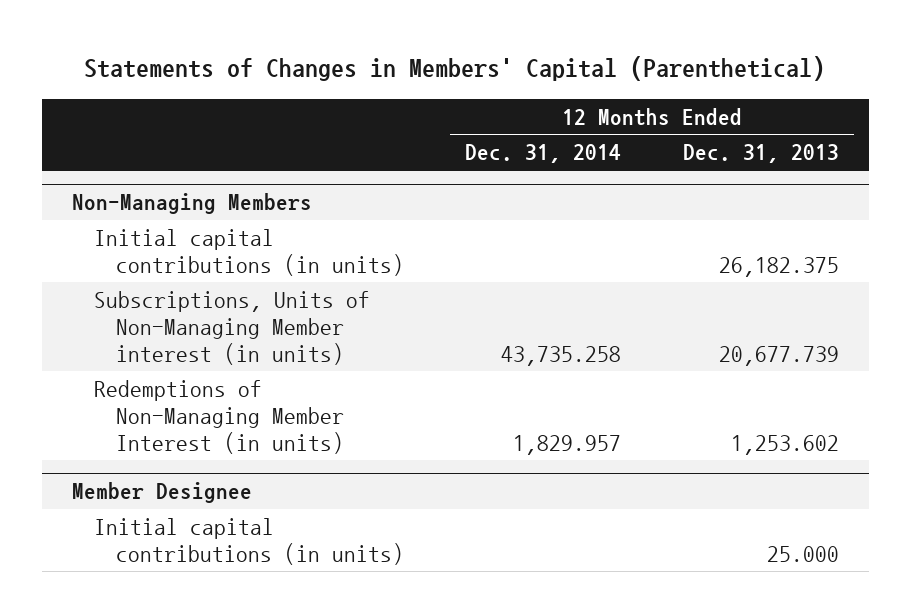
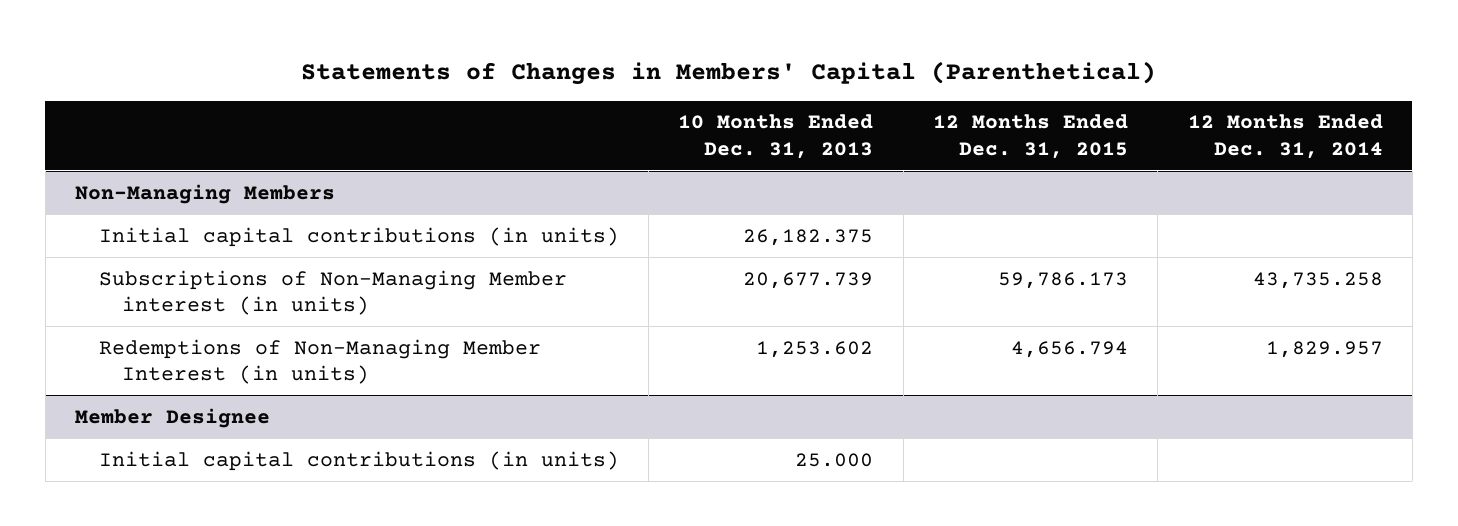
- | 12 Months Ended Dec. 31, 2014 | 12 Months Ended Dec. 31, 2013
+ | 10 Months Ended Dec. 31, 2013 | 12 Months Ended Dec. 31, 2015 | 12 Months Ended Dec. 31, 2014
@ Non-Managing Members
- Subscriptions, Units of Non-Managing Member interest (in units) | 43,735.258 | 20,677.739
+ Subscriptions of Non-Managing Member interest (in units) | 20,677.739 | 59,786.173 | 43,735.258

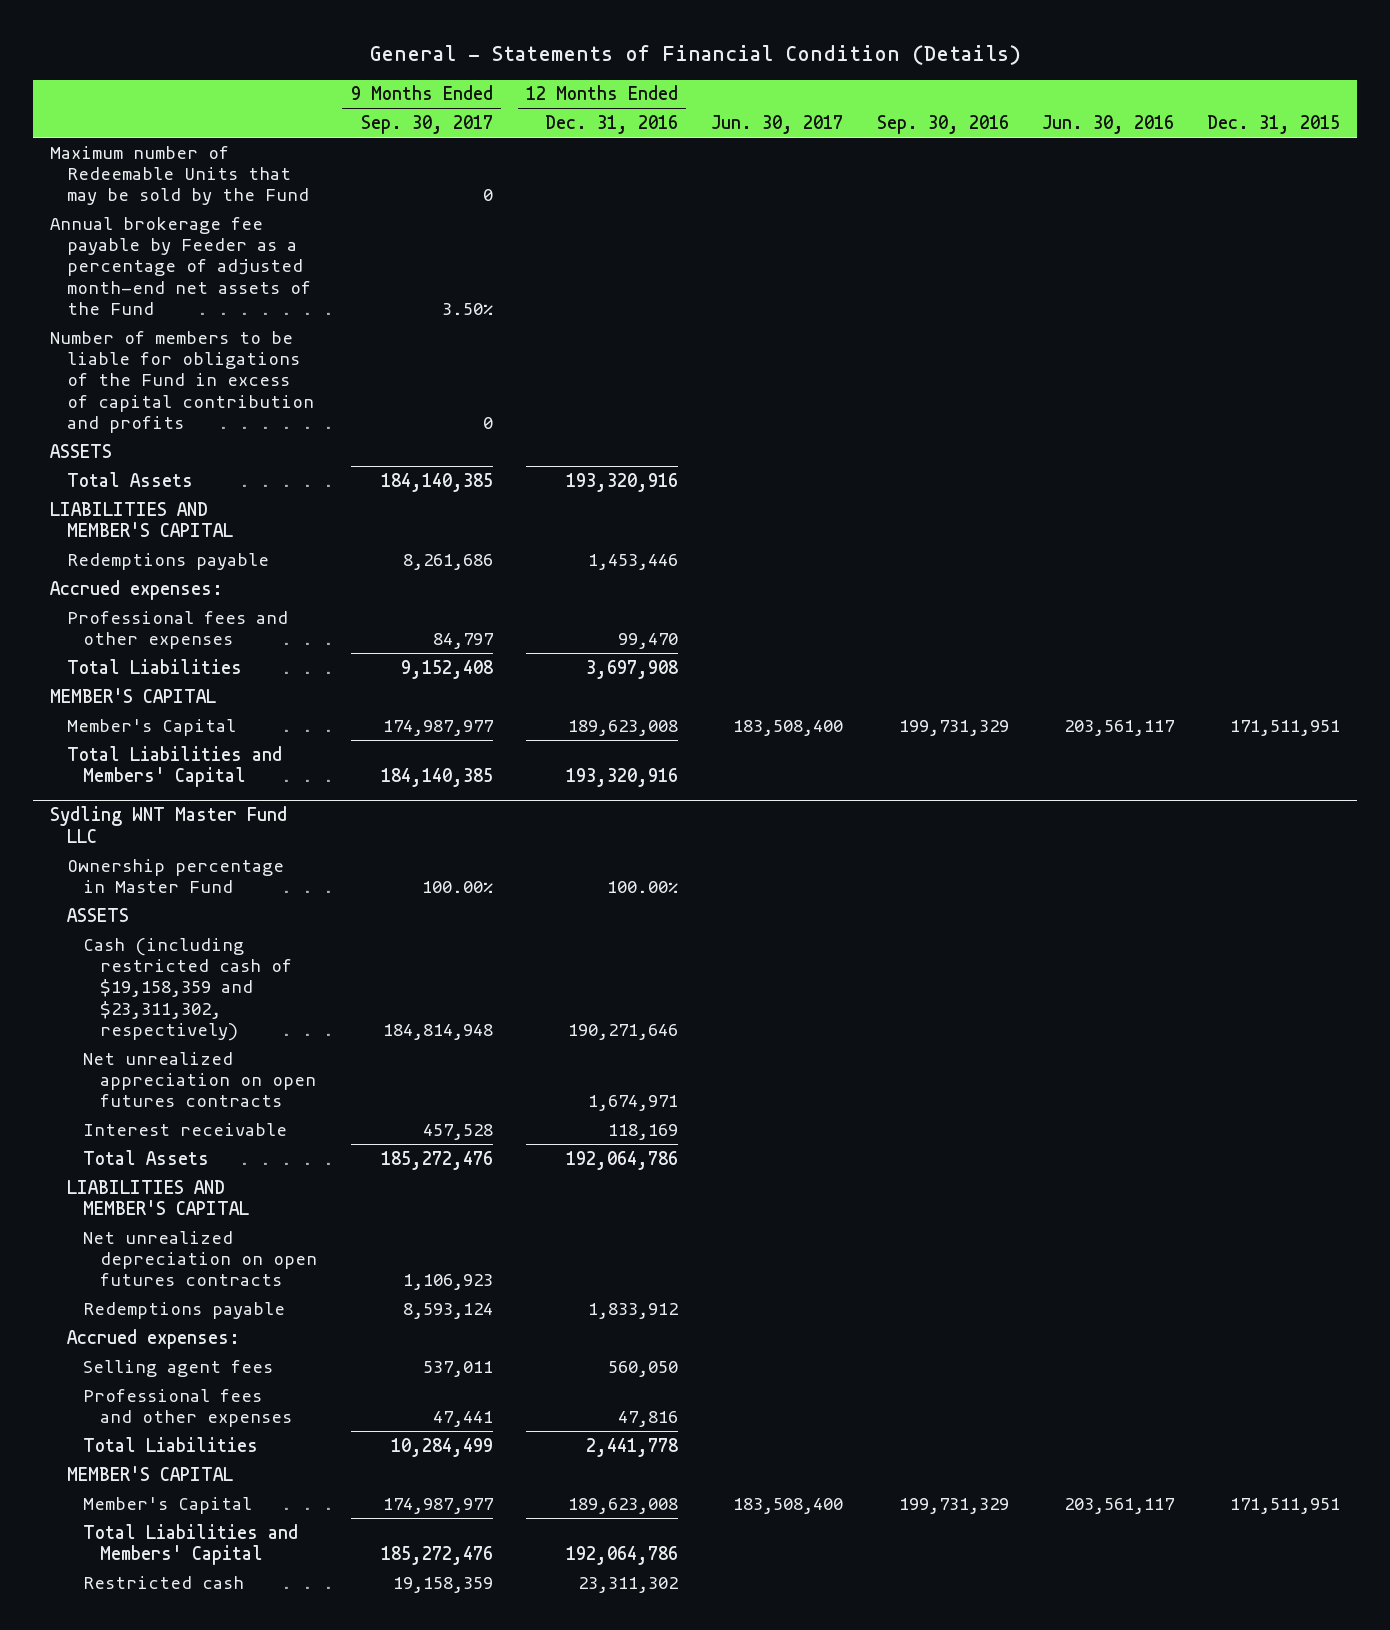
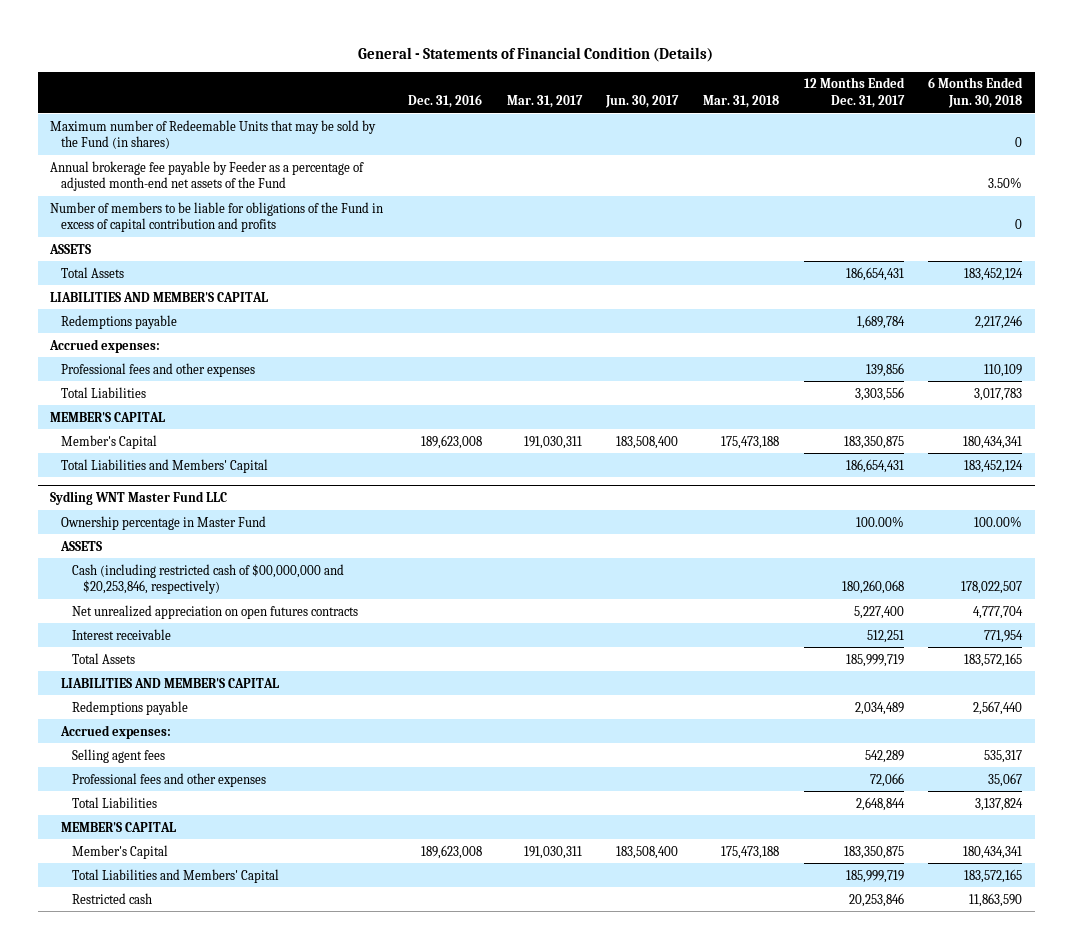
- | 9 Months Ended Sep. 30, 2017 | 12 Months Ended Dec. 31, 2016 | Jun. 30, 2017 | Sep. 30, 2016 | Jun. 30, 2016 | Dec. 31, 2015
+ | Dec. 31, 2016 | Mar. 31, 2017 | Jun. 30, 2017 | Mar. 31, 2018 | 12 Months Ended Dec. 31, 2017 | 6 Months Ended Jun. 30, 2018
- Maximum number of Redeemable Units that may be sold by the Fund | 0 | | | | |
+ Maximum number of Redeemable Units that may be sold by the Fund (in shares) | | | | | | 0
@ Sydling WNT Master Fund LLC
- Cash (including restricted cash of $19,158,359 and $23,311,302, respectively) | 184,814,948 | 190,271,646 | | | |
+ Cash (including restricted cash of $00,000,000 and $20,253,846, respectively) | | | | | 180,260,068 | 178,022,507
- Net unrealized depreciation on open futures contracts | 1,106,923 | | | | |

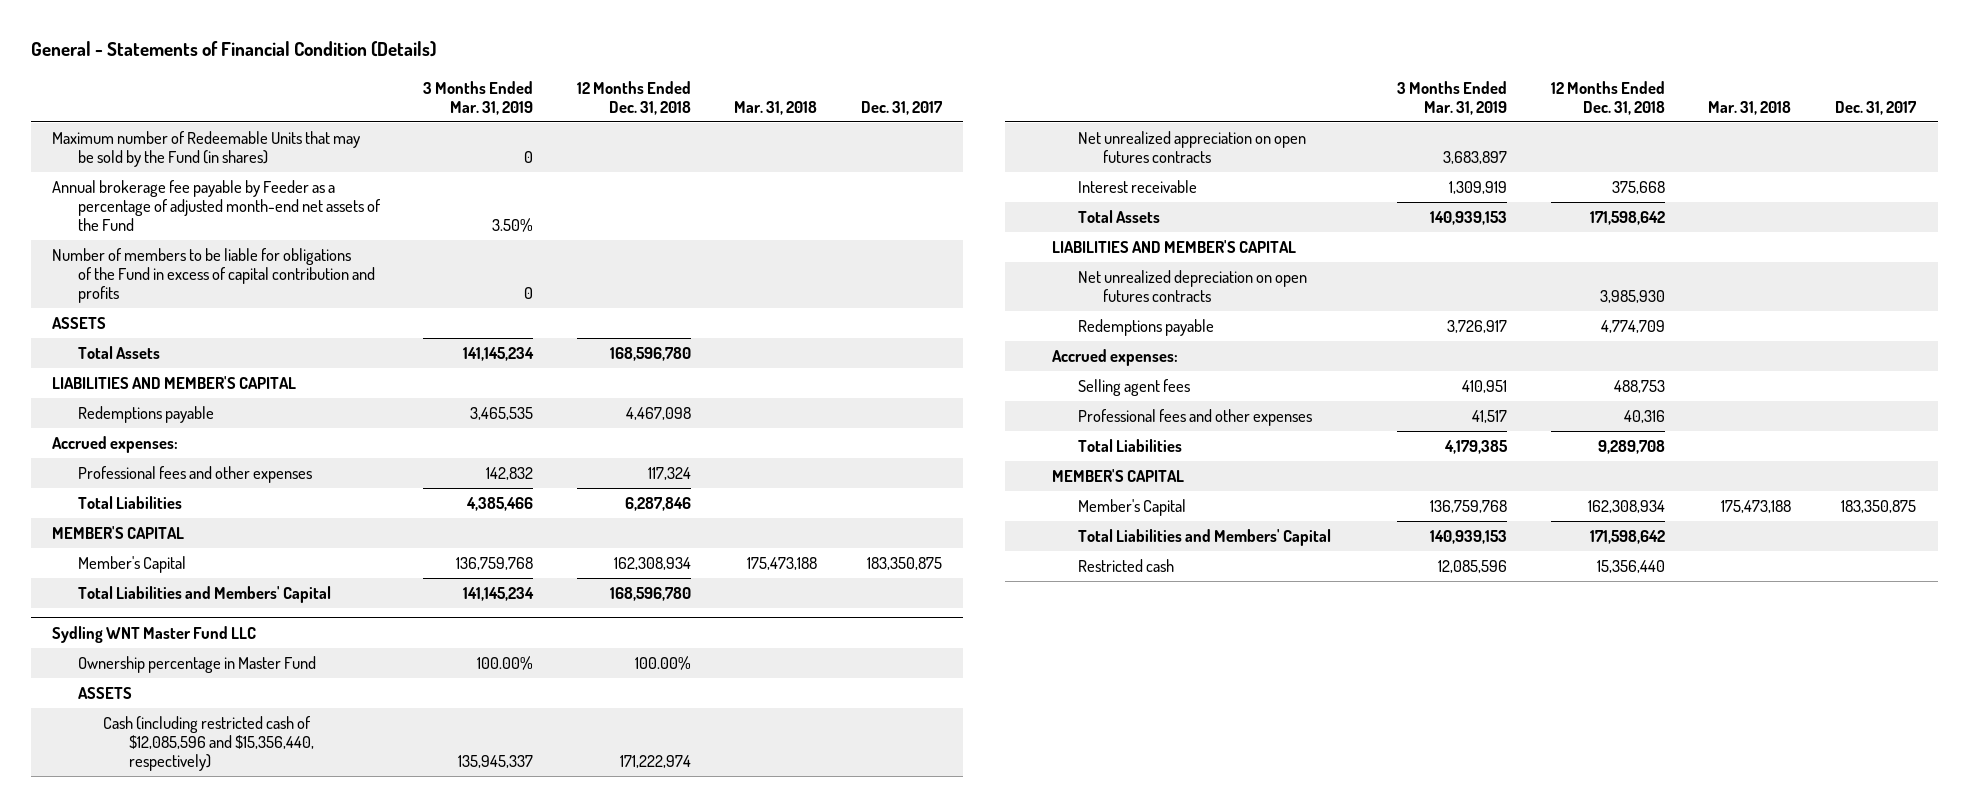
- | Dec. 31, 2016 | Mar. 31, 2017 | Jun. 30, 2017 | Mar. 31, 2018 | 12 Months Ended Dec. 31, 2017 | 6 Months Ended Jun. 30, 2018
+ | 3 Months Ended Mar. 31, 2019 | 12 Months Ended Dec. 31, 2018 | Mar. 31, 2018 | Dec. 31, 2017
@ Sydling WNT Master Fund LLC
- Cash (including restricted cash of $00,000,000 and $20,253,846, respectively) | | | | | 180,260,068 | 178,022,507
+ Cash (including restricted cash of $12,085,596 and $15,356,440, respectively) | 135,945,337 | 171,222,974 | |
+ Net unrealized depreciation on open futures contracts | | 3,985,930 | |

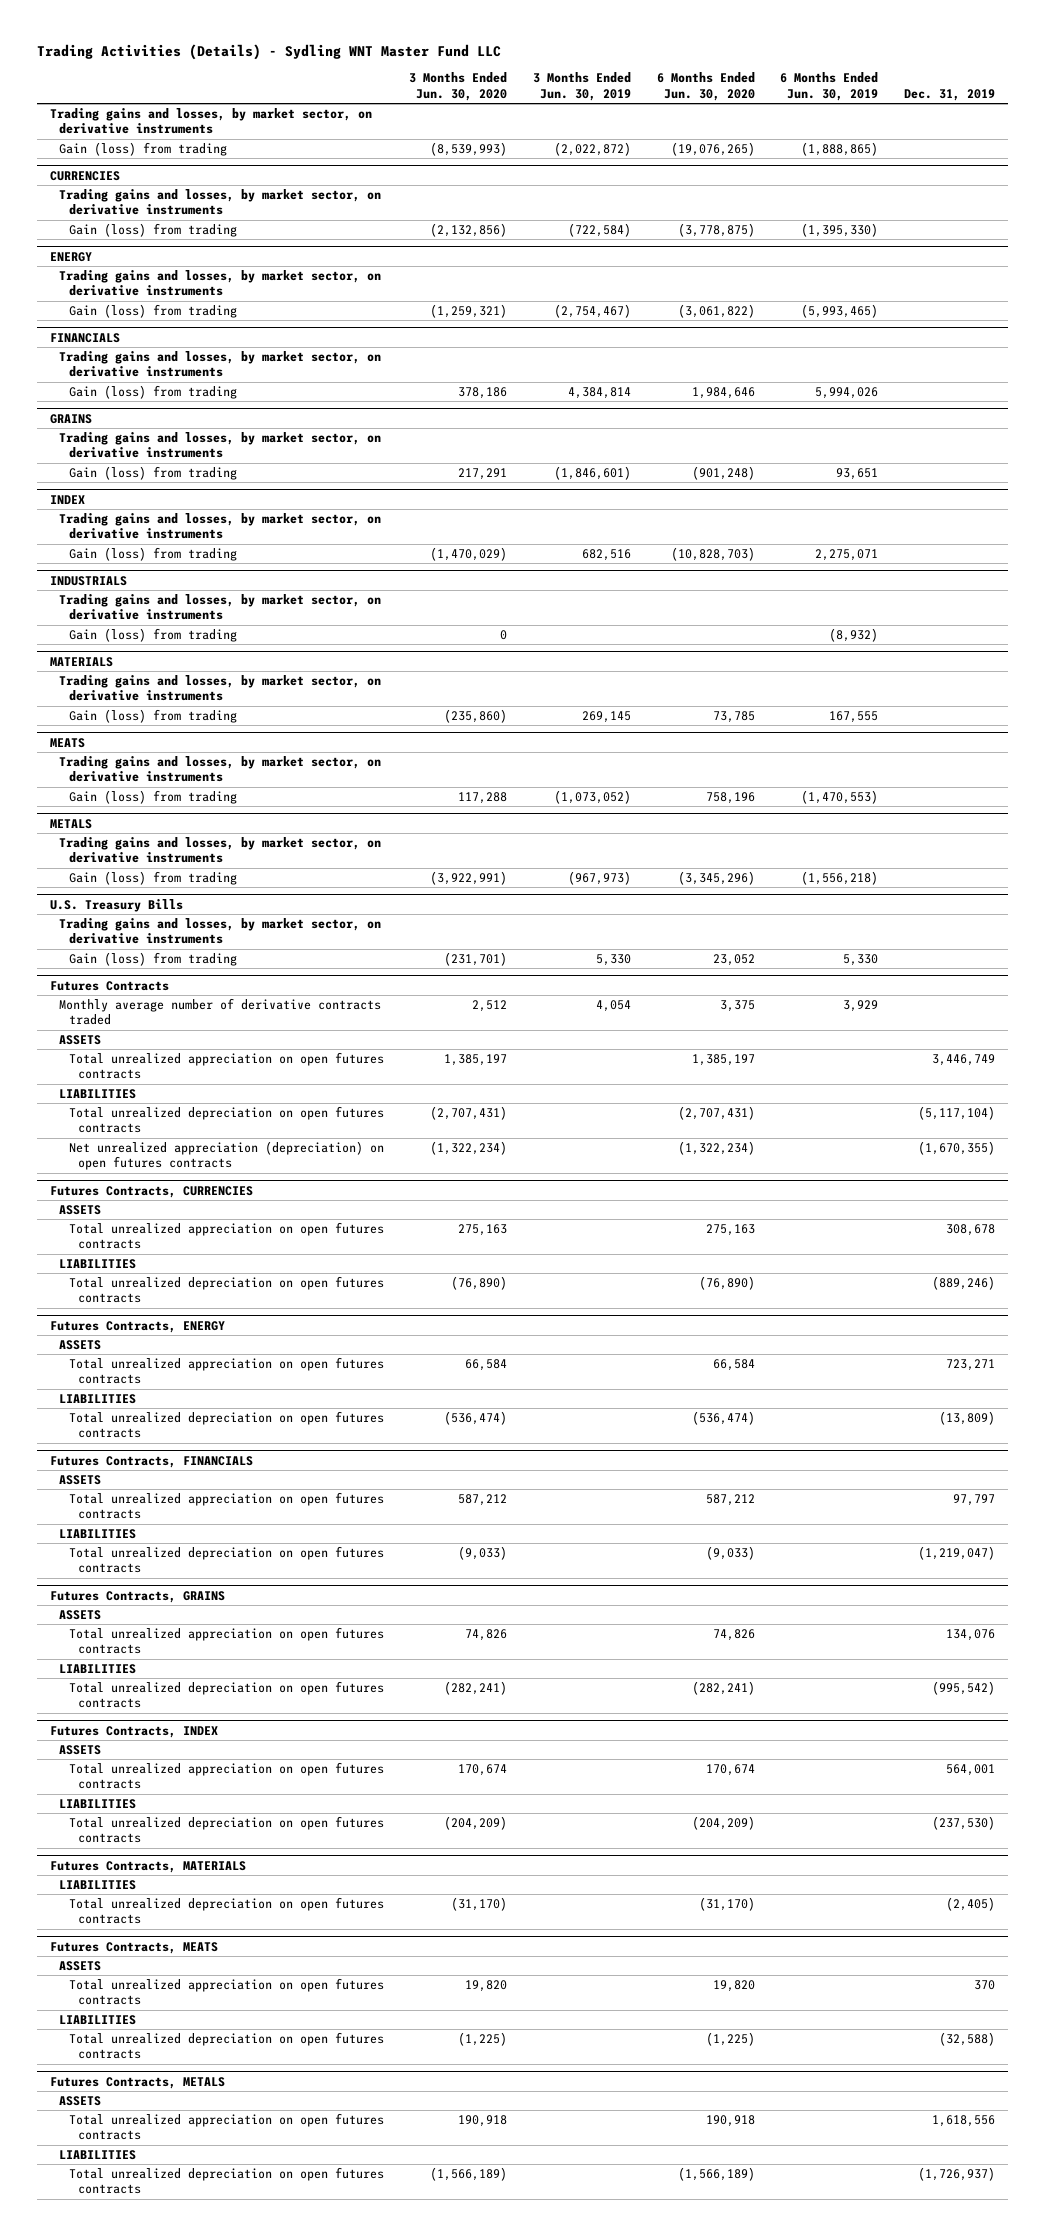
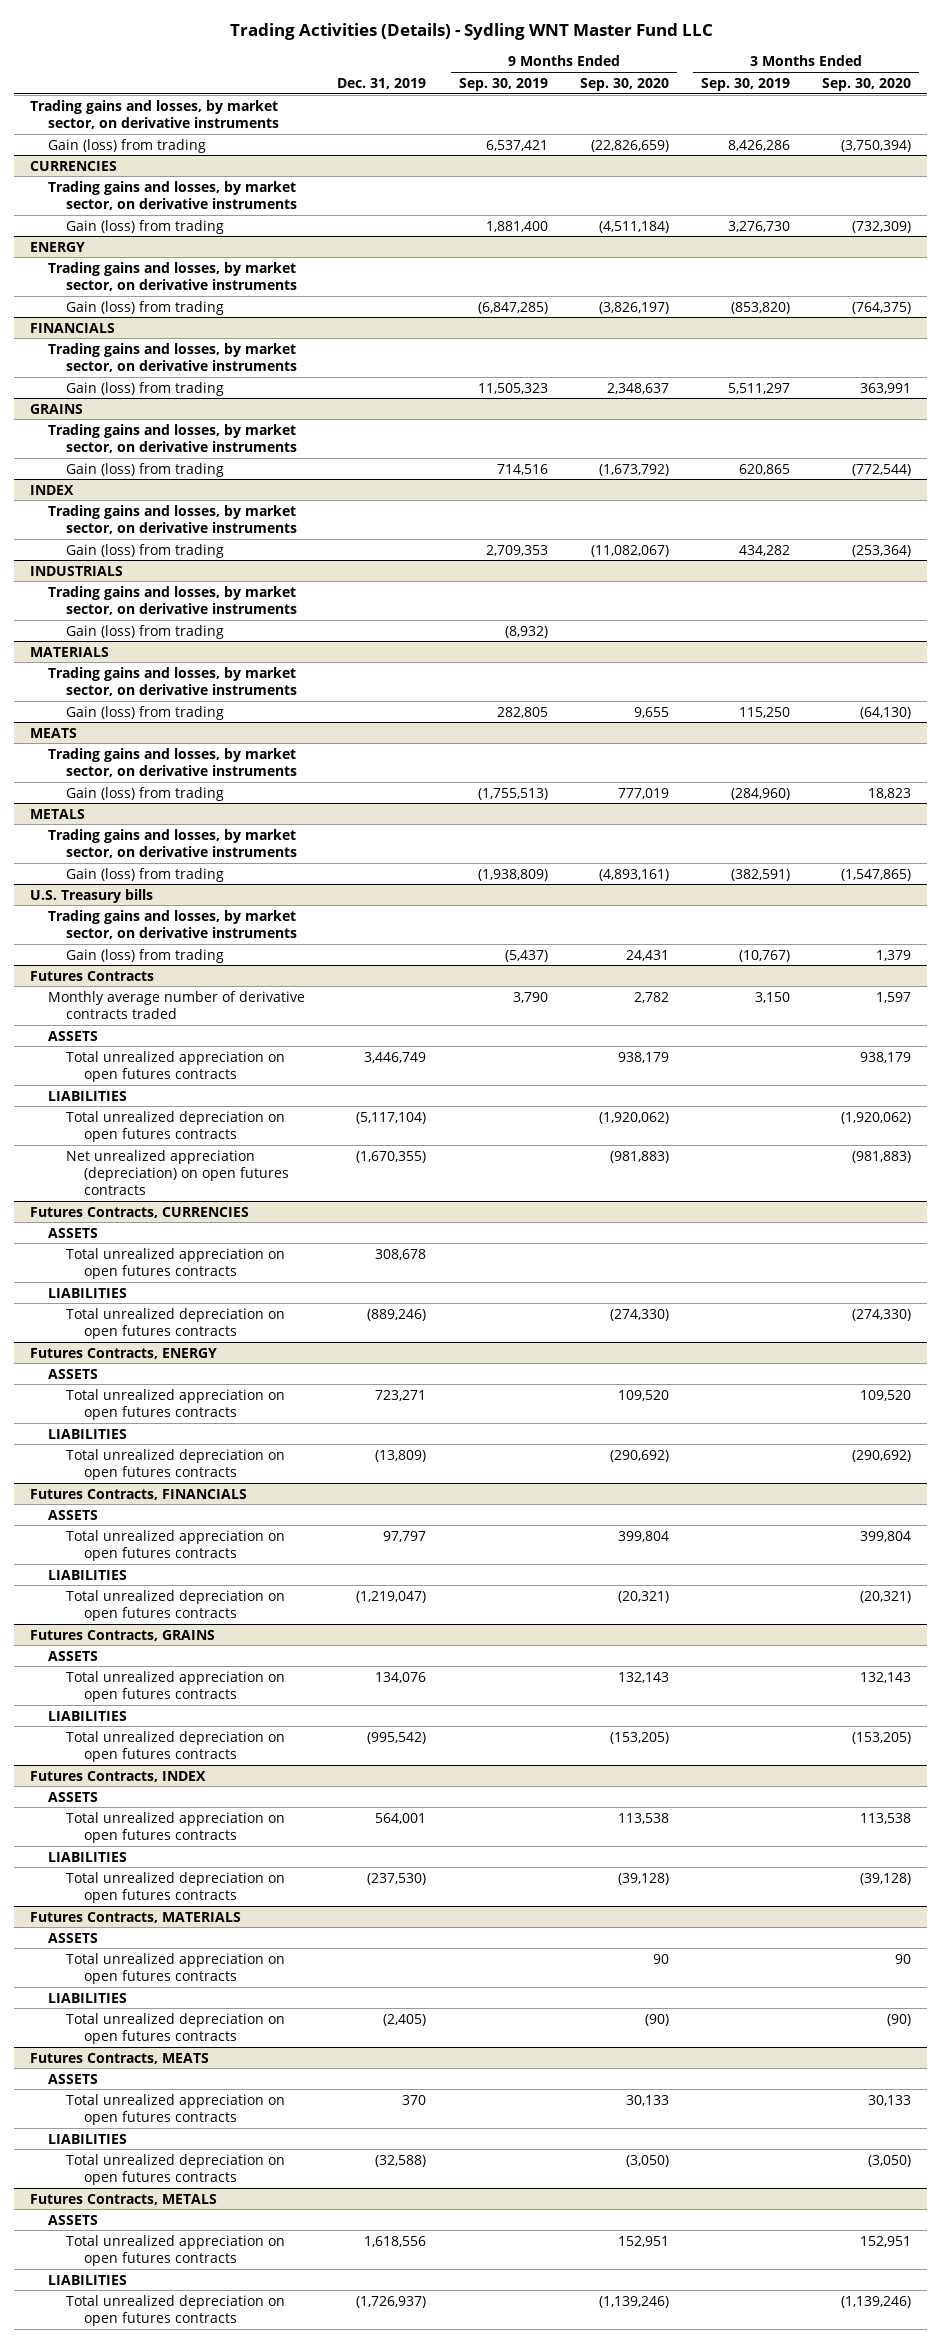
- | 3 Months Ended Jun. 30, 2020 | 3 Months Ended Jun. 30, 2019 | 6 Months Ended Jun. 30, 2020 | 6 Months Ended Jun. 30, 2019 | Dec. 31, 2019
+ | Dec. 31, 2019 | 9 Months Ended Sep. 30, 2019 | 9 Months Ended Sep. 30, 2020 | 3 Months Ended Sep. 30, 2019 | 3 Months Ended Sep. 30, 2020
- U.S. Treasury Bills
+ U.S. Treasury bills
@ Futures Contracts, MATERIALS
+ ASSETS
+ Total unrealized appreciation on open futures contracts | | | 90 | | 90

